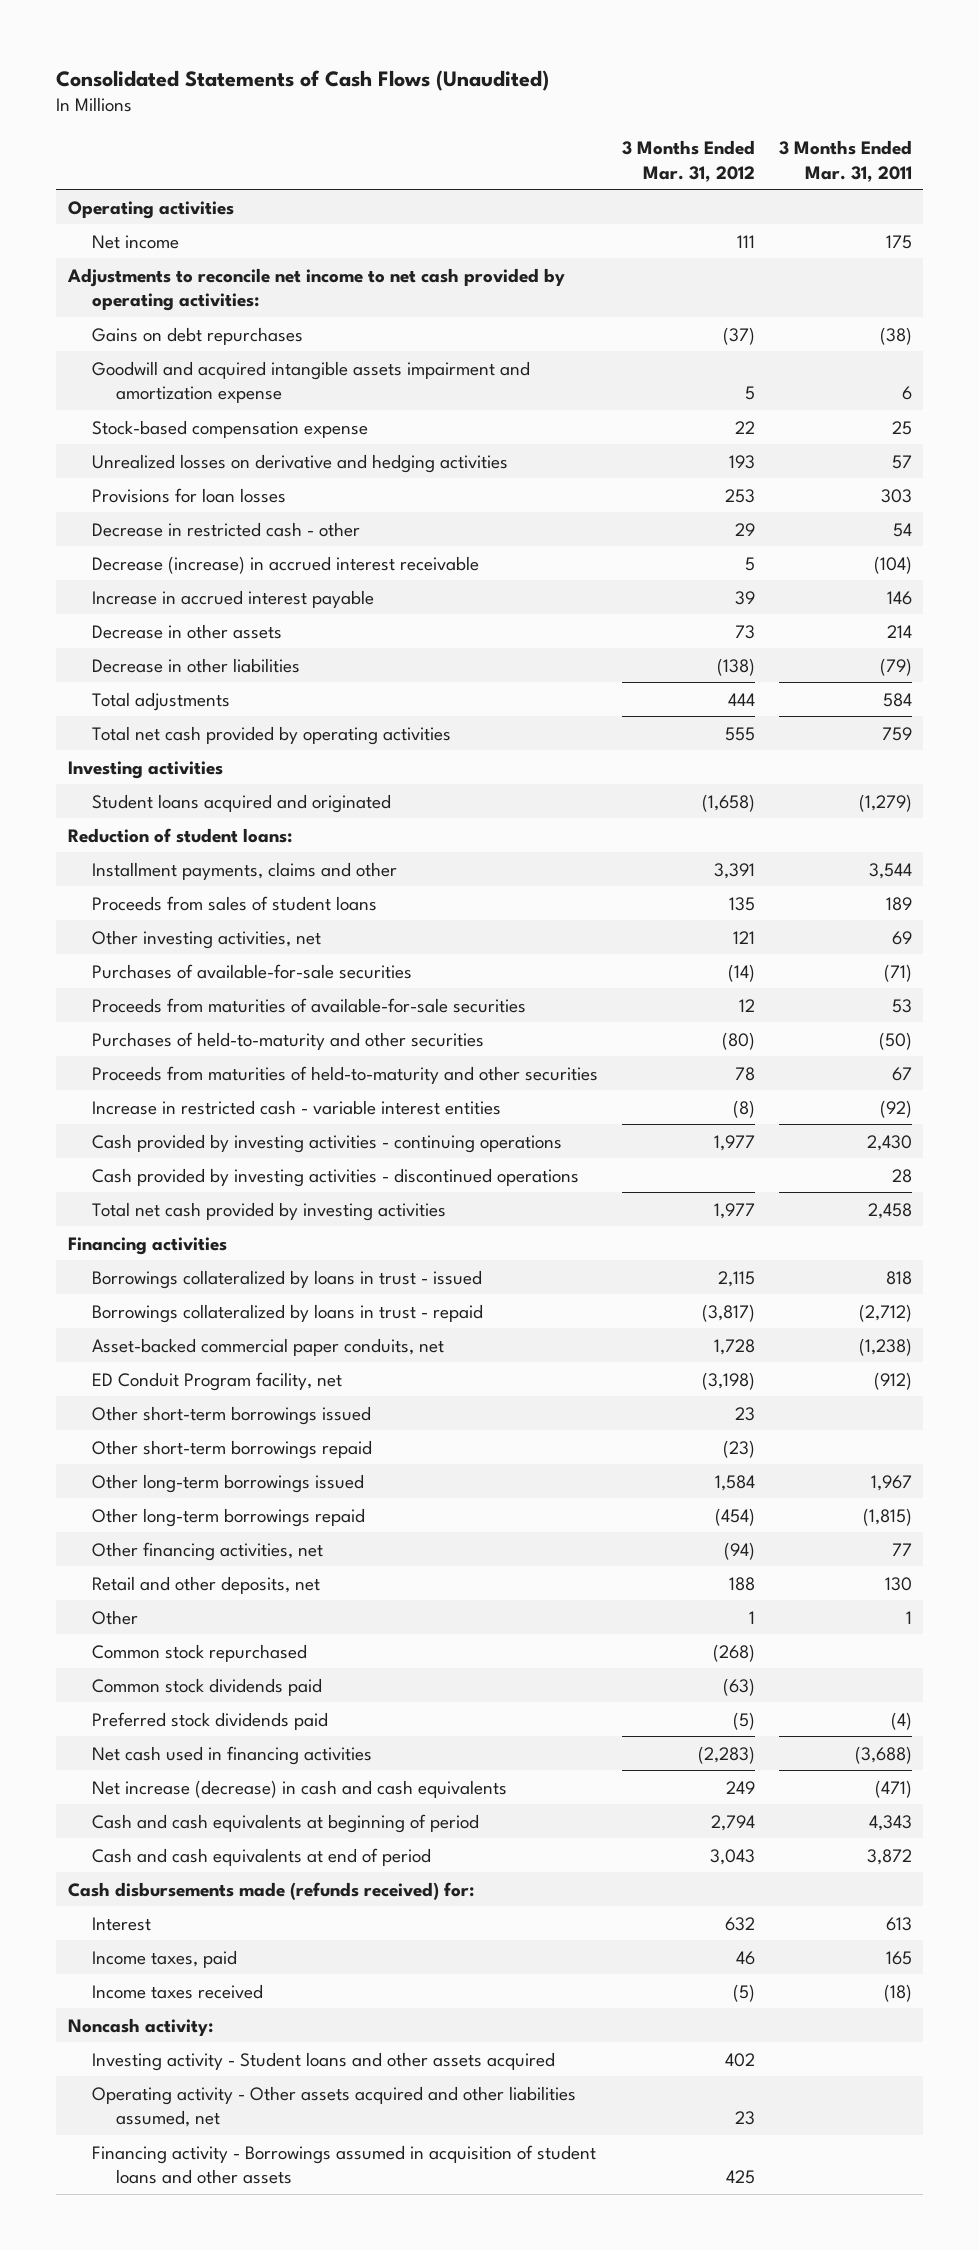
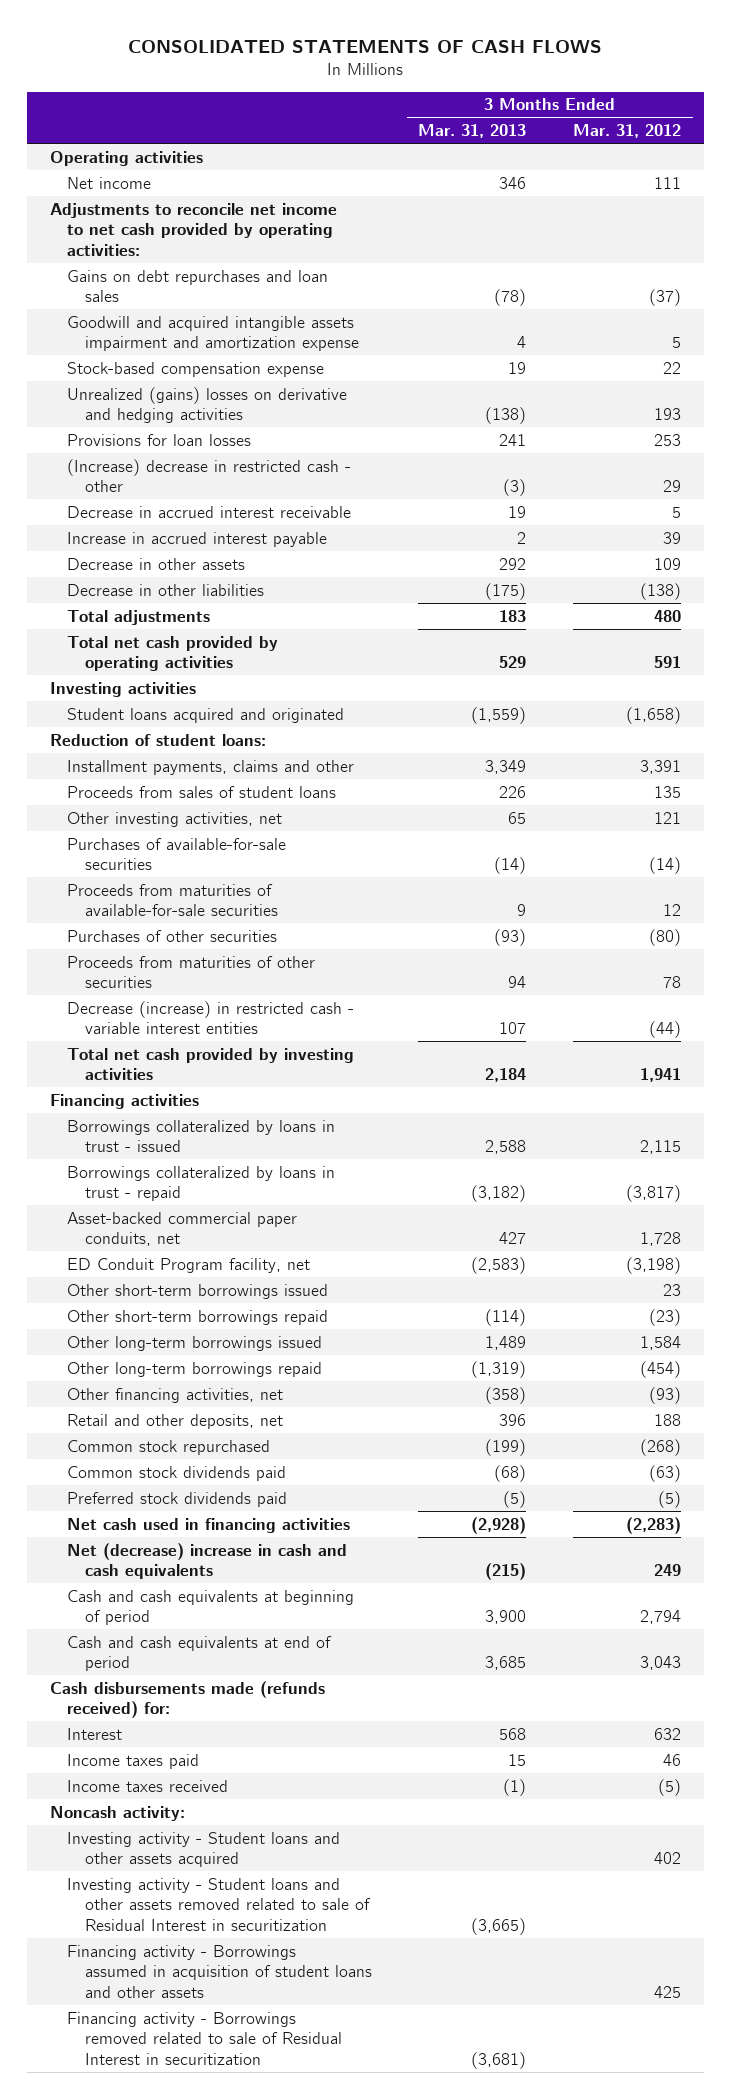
- Consolidated Statements of Cash Flows (Unaudited)
+ CONSOLIDATED STATEMENTS OF CASH FLOWS
- | 3 Months Ended Mar. 31, 2012 | 3 Months Ended Mar. 31, 2011
+ | 3 Months Ended Mar. 31, 2013 | 3 Months Ended Mar. 31, 2012
- Gains on debt repurchases | (37) | (38)
+ Gains on debt repurchases and loan sales | (78) | (37)
- Unrealized losses on derivative and hedging activities | 193 | 57
+ Unrealized (gains) losses on derivative and hedging activities | (138) | 193
- Decrease in restricted cash - other | 29 | 54
- Decrease (increase) in accrued interest receivable | 5 | (104)
+ (Increase) decrease in restricted cash - other | (3) | 29
+ Decrease in accrued interest receivable | 19 | 5
- Decrease in other assets | 73 | 214
+ Decrease in other assets | 292 | 109
- Total adjustments | 444 | 584
- Total net cash provided by operating activities | 555 | 759
+ Total adjustments | 183 | 480
+ Total net cash provided by operating activities | 529 | 591
- Purchases of held-to-maturity and other securities | (80) | (50)
- Proceeds from maturities of held-to-maturity and other securities | 78 | 67
- Increase in restricted cash - variable interest entities | (8) | (92)
- Cash provided by investing activities - continuing operations | 1,977 | 2,430
- Cash provided by investing activities - discontinued operations | | 28
- Total net cash provided by investing activities | 1,977 | 2,458
+ Purchases of other securities | (93) | (80)
+ Proceeds from maturities of other securities | 94 | 78
+ Decrease (increase) in restricted cash - variable interest entities | 107 | (44)
+ Total net cash provided by investing activities | 2,184 | 1,941
- Other financing activities, net | (94) | 77
+ Other financing activities, net | (358) | (93)
- Other | 1 | 1
- Net increase (decrease) in cash and cash equivalents | 249 | (471)
+ Net (decrease) increase in cash and cash equivalents | (215) | 249
- Income taxes, paid | 46 | 165
+ Income taxes paid | 15 | 46
- Operating activity - Other assets acquired and other liabilities assumed, net | 23 |
+ Investing activity - Student loans and other assets removed related to sale of Residual Interest in securitization | (3,665) |
+ Financing activity - Borrowings removed related to sale of Residual Interest in securitization | (3,681) |

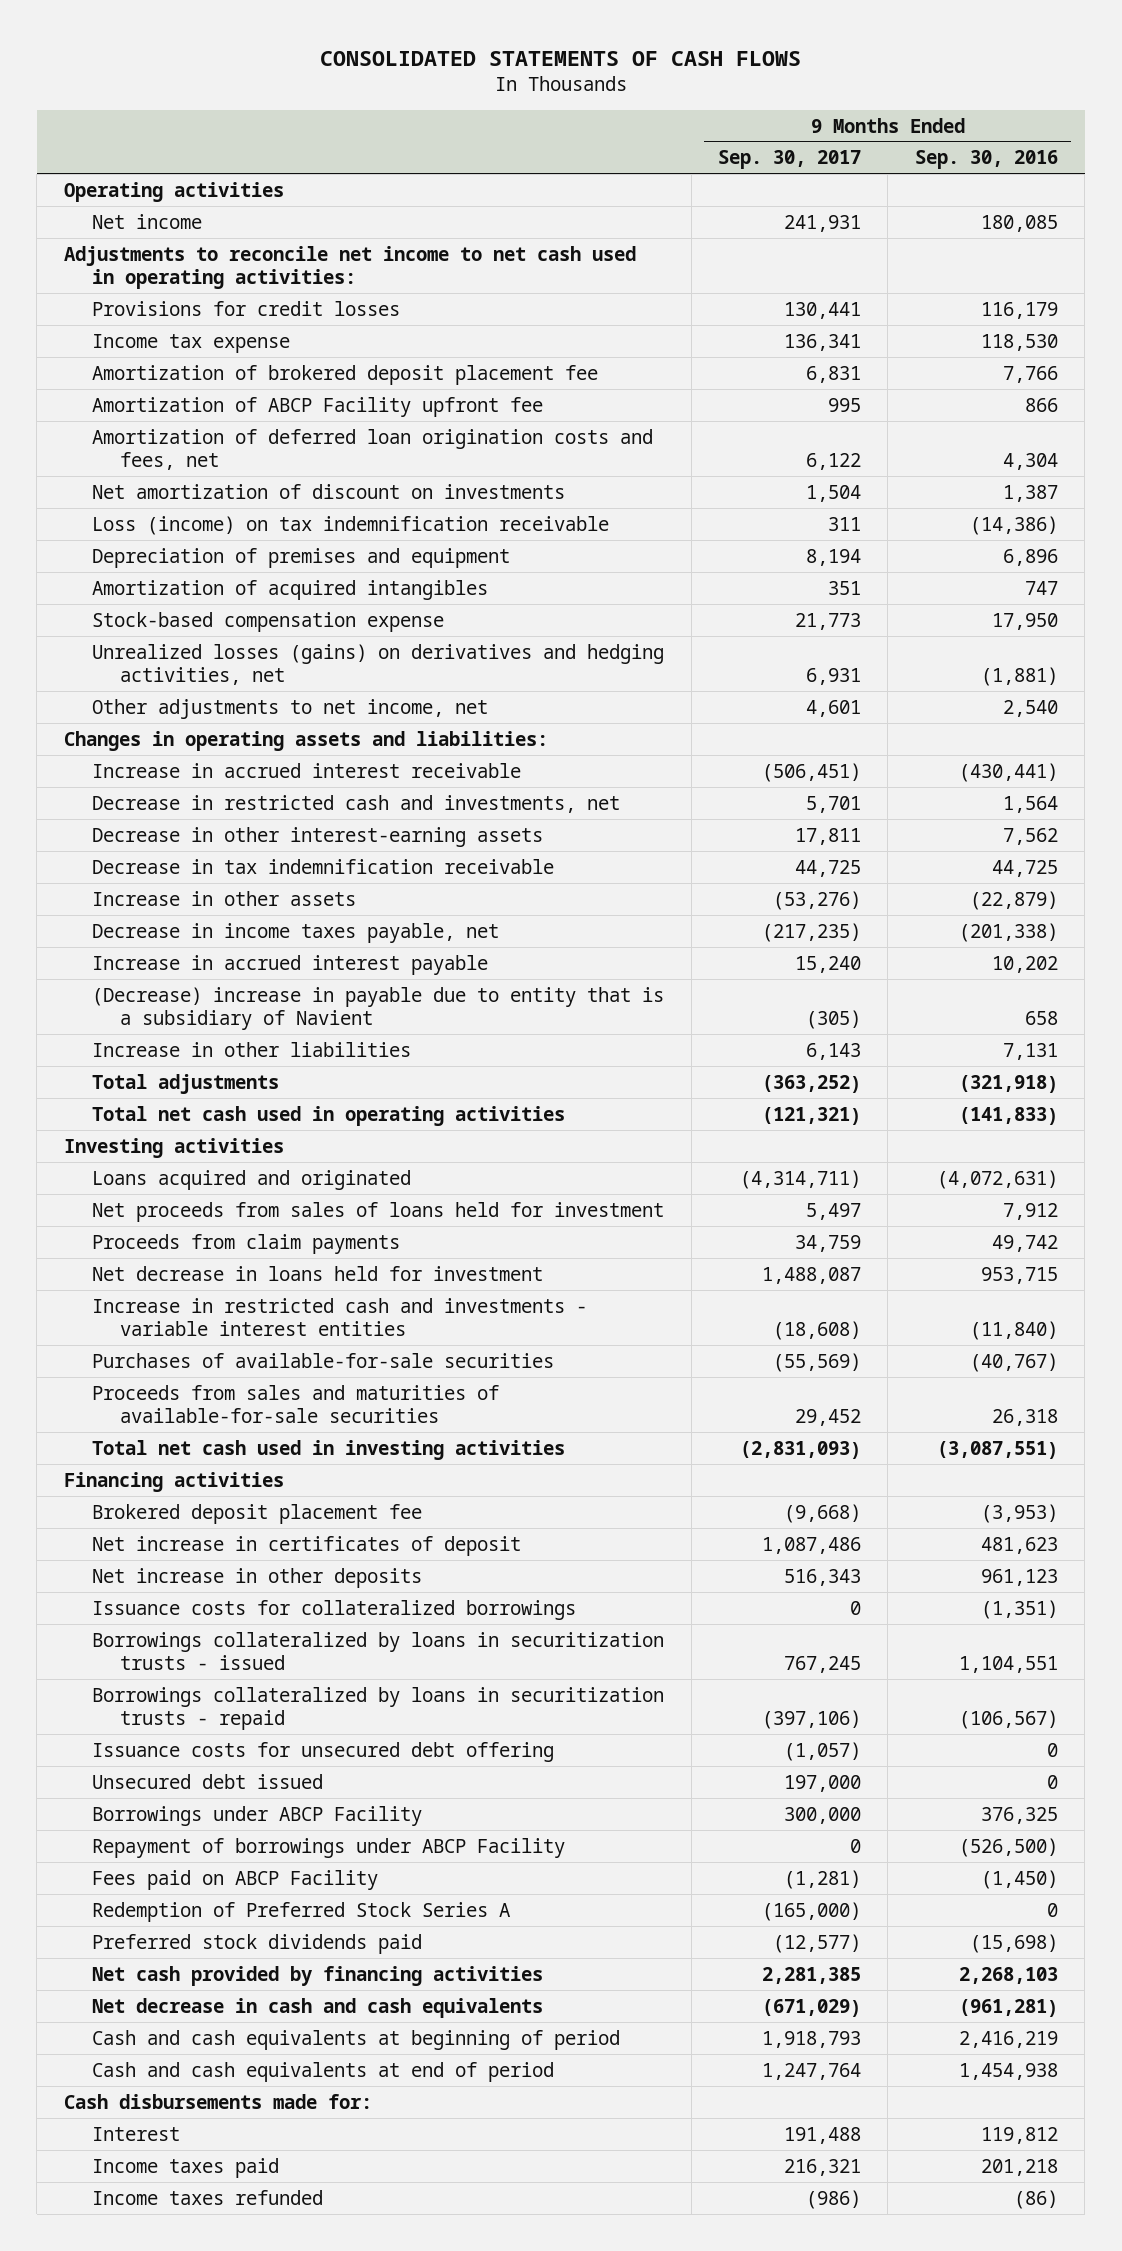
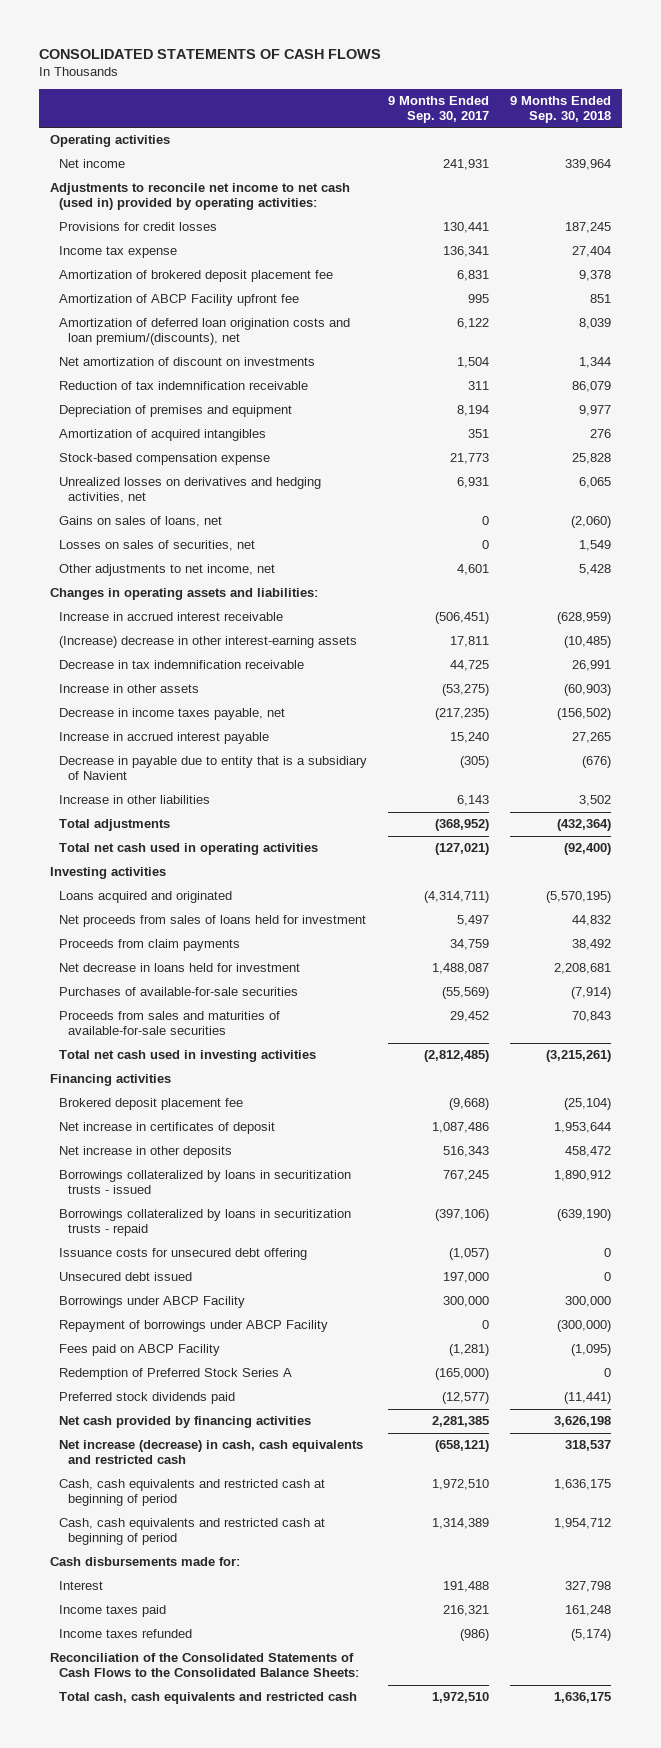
- | 9 Months Ended Sep. 30, 2017 | 9 Months Ended Sep. 30, 2016
+ | 9 Months Ended Sep. 30, 2017 | 9 Months Ended Sep. 30, 2018
- Adjustments to reconcile net income to net cash used in operating activities:
+ Adjustments to reconcile net income to net cash (used in) provided by operating activities:
- Amortization of deferred loan origination costs and fees, net | 6,122 | 4,304
+ Amortization of deferred loan origination costs and loan premium/(discounts), net | 6,122 | 8,039
- Loss (income) on tax indemnification receivable | 311 | (14,386)
+ Reduction of tax indemnification receivable | 311 | 86,079
- Unrealized losses (gains) on derivatives and hedging activities, net | 6,931 | (1,881)
+ Unrealized losses on derivatives and hedging activities, net | 6,931 | 6,065
+ Gains on sales of loans, net | 0 | (2,060)
+ Losses on sales of securities, net | 0 | 1,549
- Decrease in restricted cash and investments, net | 5,701 | 1,564
- Decrease in other interest-earning assets | 17,811 | 7,562
+ (Increase) decrease in other interest-earning assets | 17,811 | (10,485)
- Increase in other assets | (53,276) | (22,879)
+ Increase in other assets | (53,275) | (60,903)
- (Decrease) increase in payable due to entity that is a subsidiary of Navient | (305) | 658
+ Decrease in payable due to entity that is a subsidiary of Navient | (305) | (676)
- Total adjustments | (363,252) | (321,918)
- Total net cash used in operating activities | (121,321) | (141,833)
+ Total adjustments | (368,952) | (432,364)
+ Total net cash used in operating activities | (127,021) | (92,400)
- Increase in restricted cash and investments - variable interest entities | (18,608) | (11,840)
- Total net cash used in investing activities | (2,831,093) | (3,087,551)
+ Total net cash used in investing activities | (2,812,485) | (3,215,261)
- Issuance costs for collateralized borrowings | 0 | (1,351)
- Net decrease in cash and cash equivalents | (671,029) | (961,281)
- Cash and cash equivalents at beginning of period | 1,918,793 | 2,416,219
- Cash and cash equivalents at end of period | 1,247,764 | 1,454,938
+ Net increase (decrease) in cash, cash equivalents and restricted cash | (658,121) | 318,537
+ Cash, cash equivalents and restricted cash at beginning of period | 1,972,510 | 1,636,175
+ Cash, cash equivalents and restricted cash at beginning of period | 1,314,389 | 1,954,712
+ Reconciliation of the Consolidated Statements of Cash Flows to the Consolidated Balance Sheets:
+ Total cash, cash equivalents and restricted cash | 1,972,510 | 1,636,175

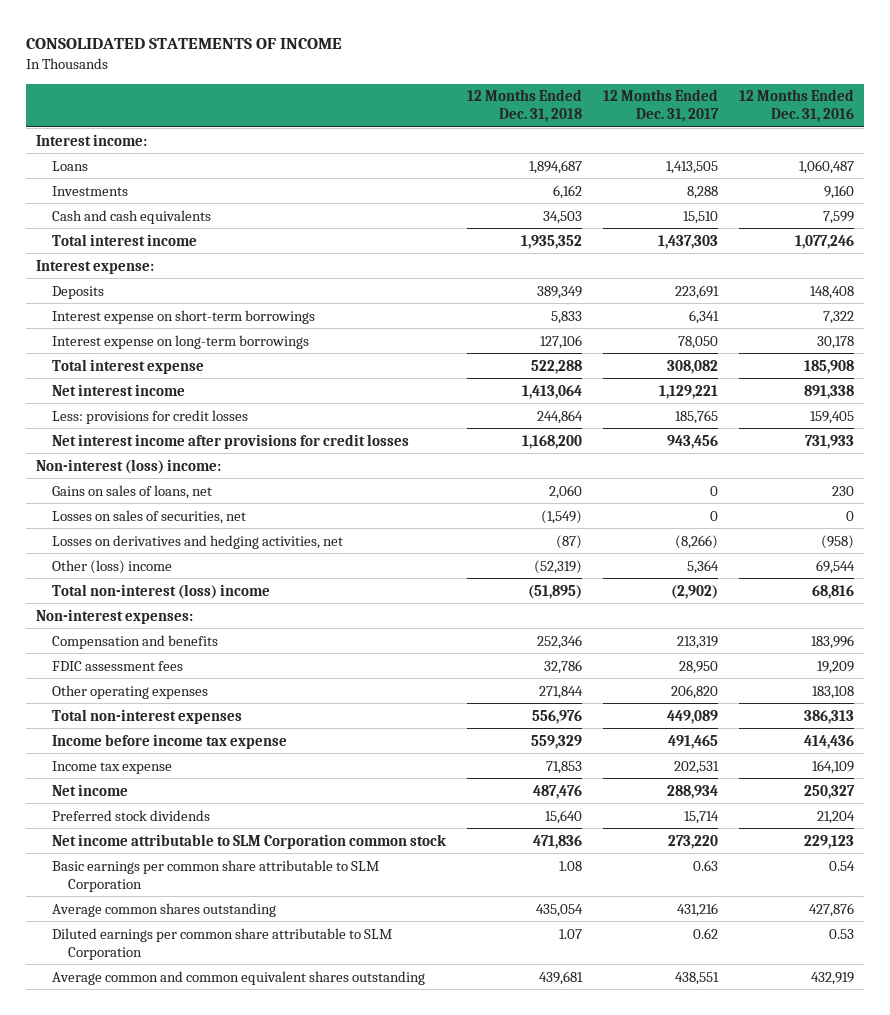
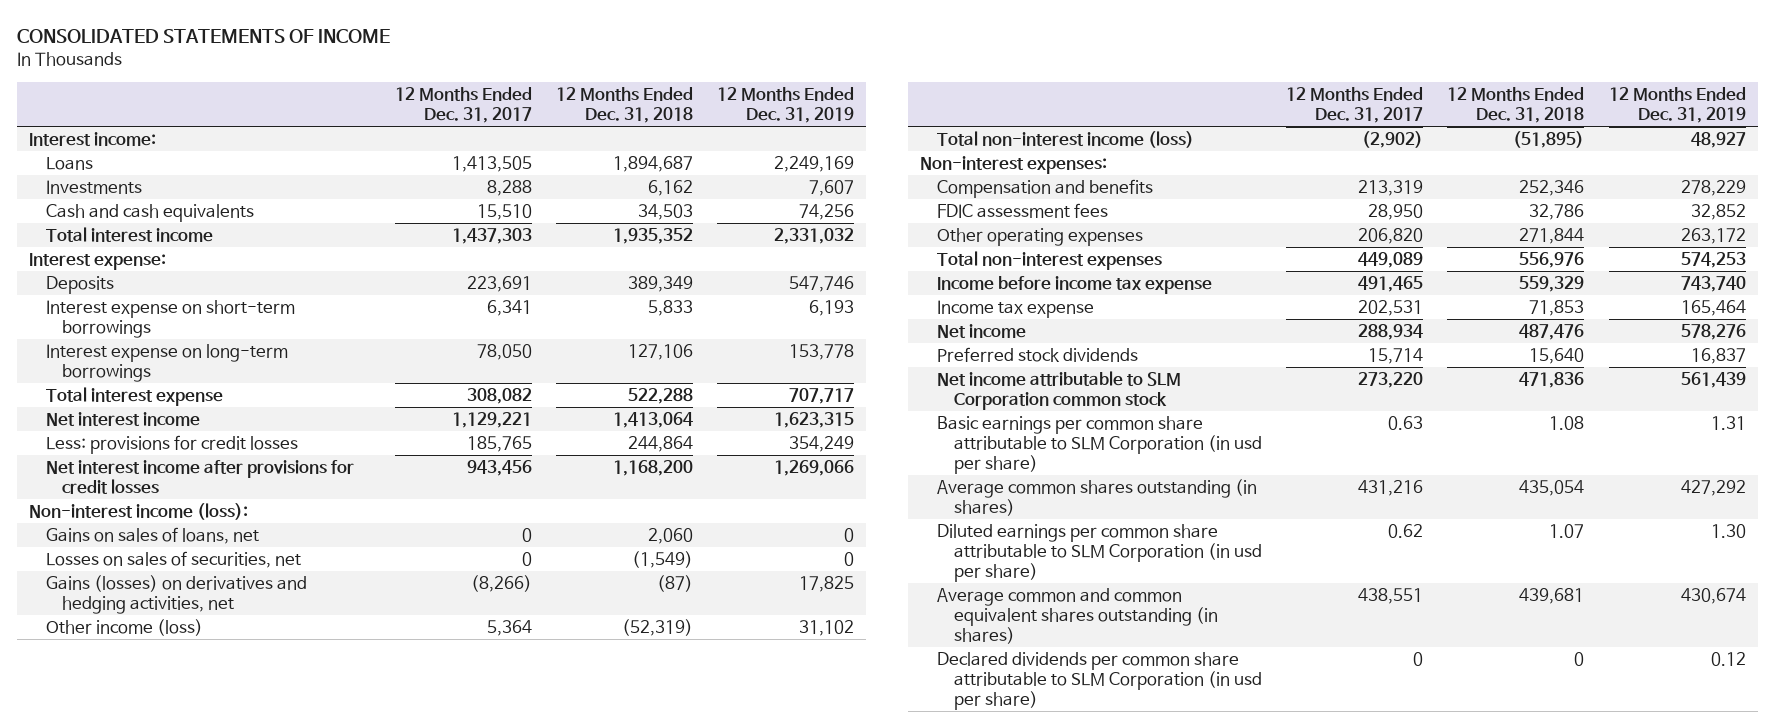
- | 12 Months Ended Dec. 31, 2018 | 12 Months Ended Dec. 31, 2017 | 12 Months Ended Dec. 31, 2016
+ | 12 Months Ended Dec. 31, 2017 | 12 Months Ended Dec. 31, 2018 | 12 Months Ended Dec. 31, 2019
- Non-interest (loss) income:
+ Non-interest income (loss):
- Losses on derivatives and hedging activities, net | (87) | (8,266) | (958)
- Other (loss) income | (52,319) | 5,364 | 69,544
- Total non-interest (loss) income | (51,895) | (2,902) | 68,816
+ Gains (losses) on derivatives and hedging activities, net | (8,266) | (87) | 17,825
+ Other income (loss) | 5,364 | (52,319) | 31,102
+ Total non-interest income (loss) | (2,902) | (51,895) | 48,927
- Basic earnings per common share attributable to SLM Corporation | 1.08 | 0.63 | 0.54
- Average common shares outstanding | 435,054 | 431,216 | 427,876
- Diluted earnings per common share attributable to SLM Corporation | 1.07 | 0.62 | 0.53
- Average common and common equivalent shares outstanding | 439,681 | 438,551 | 432,919
+ Basic earnings per common share attributable to SLM Corporation (in usd per share) | 0.63 | 1.08 | 1.31
+ Average common shares outstanding (in shares) | 431,216 | 435,054 | 427,292
+ Diluted earnings per common share attributable to SLM Corporation (in usd per share) | 0.62 | 1.07 | 1.30
+ Average common and common equivalent shares outstanding (in shares) | 438,551 | 439,681 | 430,674
+ Declared dividends per common share attributable to SLM Corporation (in usd per share) | 0 | 0 | 0.12

